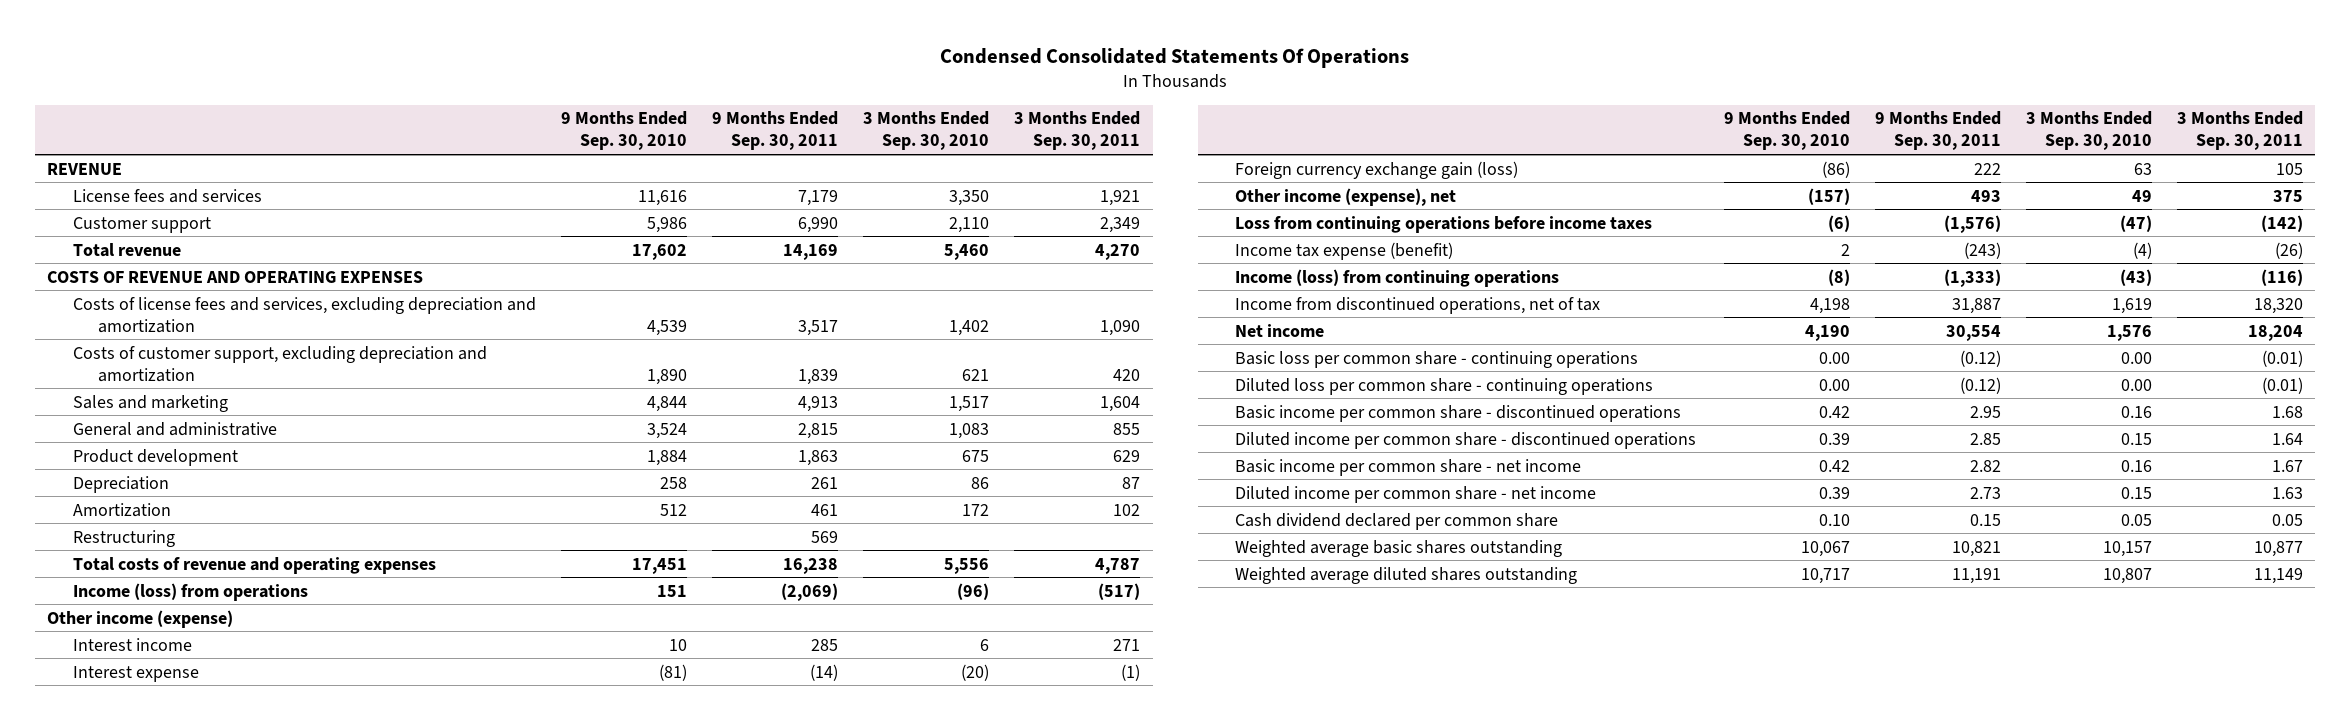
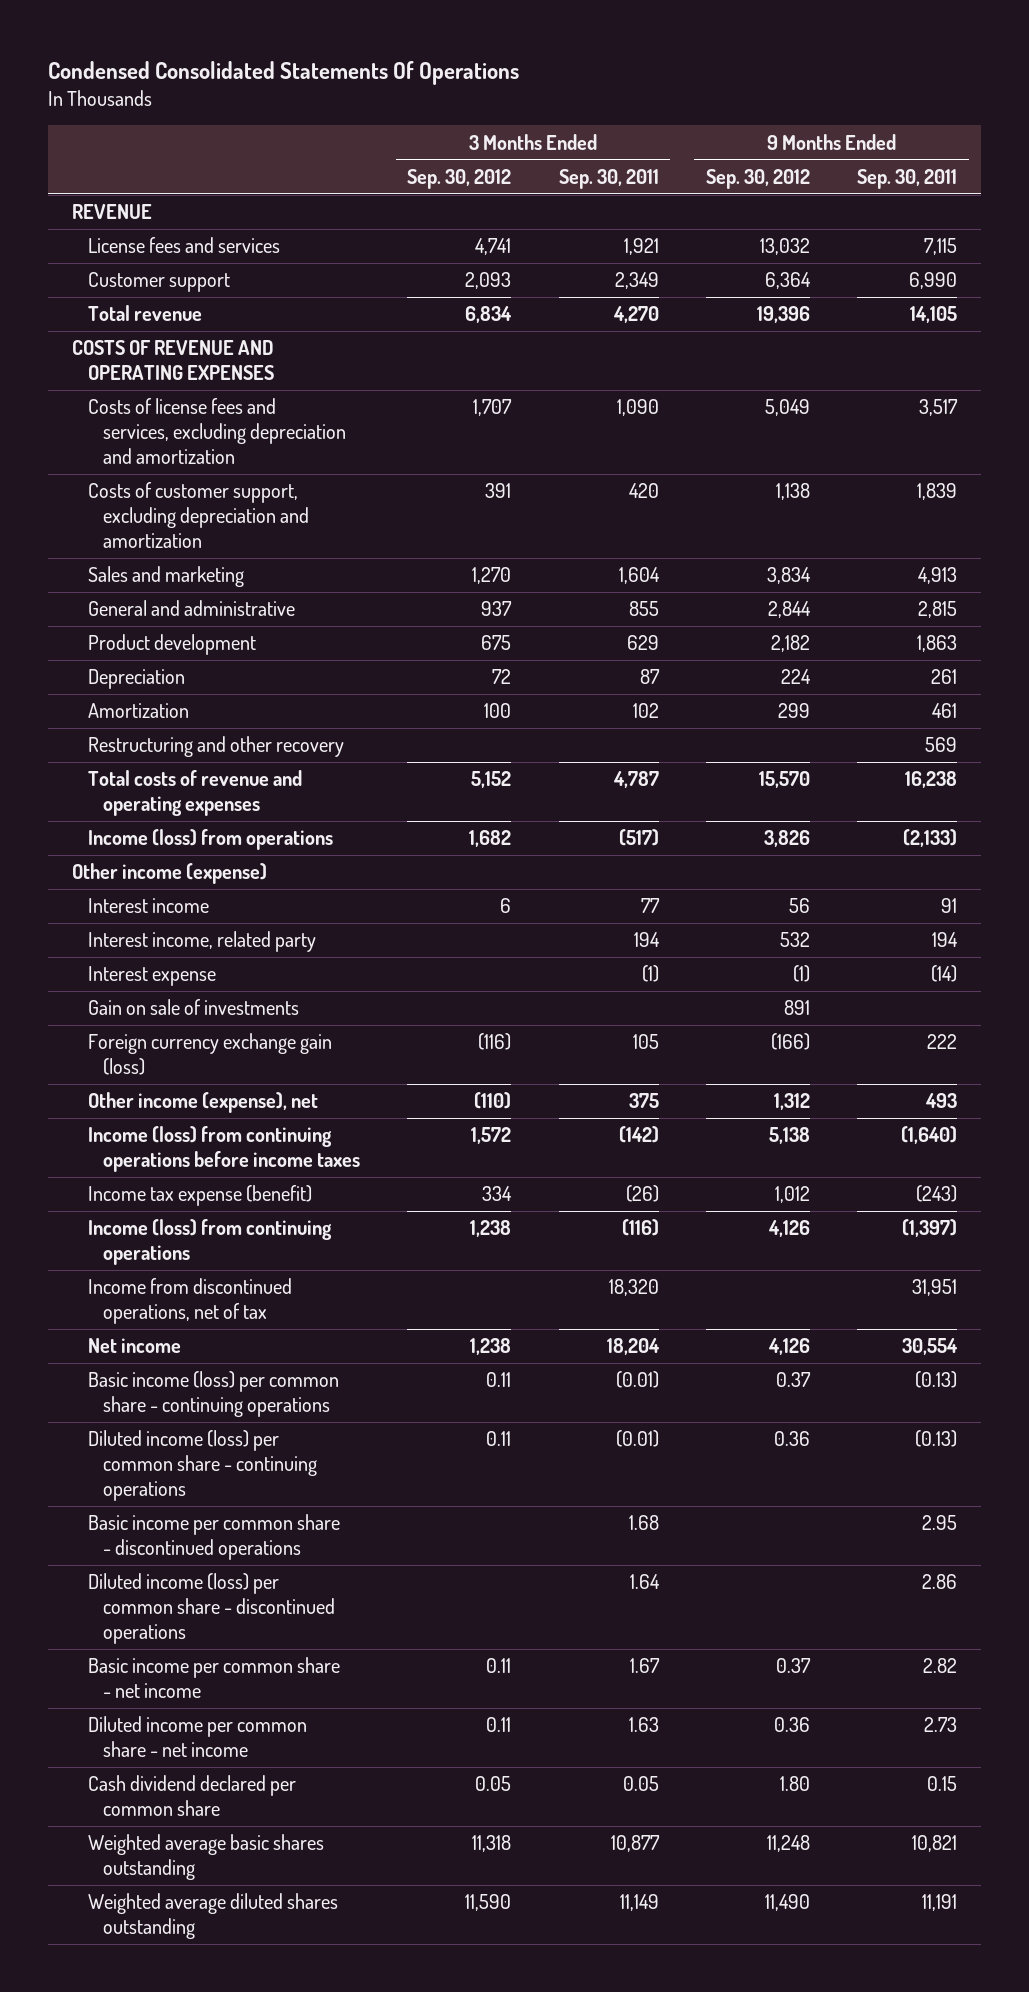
- | 9 Months Ended Sep. 30, 2010 | 9 Months Ended Sep. 30, 2011 | 3 Months Ended Sep. 30, 2010 | 3 Months Ended Sep. 30, 2011
+ | 3 Months Ended Sep. 30, 2012 | 3 Months Ended Sep. 30, 2011 | 9 Months Ended Sep. 30, 2012 | 9 Months Ended Sep. 30, 2011
- License fees and services | 11,616 | 7,179 | 3,350 | 1,921
+ License fees and services | 4,741 | 1,921 | 13,032 | 7,115
- Total revenue | 17,602 | 14,169 | 5,460 | 4,270
+ Total revenue | 6,834 | 4,270 | 19,396 | 14,105
- Restructuring | | 569 | |
+ Restructuring and other recovery | | | | 569
- Income (loss) from operations | 151 | (2,069) | (96) | (517)
+ Income (loss) from operations | 1,682 | (517) | 3,826 | (2,133)
- Interest income | 10 | 285 | 6 | 271
+ Interest income | 6 | 77 | 56 | 91
+ Interest income, related party | | 194 | 532 | 194
+ Gain on sale of investments | | | 891 |
- Loss from continuing operations before income taxes | (6) | (1,576) | (47) | (142)
+ Income (loss) from continuing operations before income taxes | 1,572 | (142) | 5,138 | (1,640)
- Income (loss) from continuing operations | (8) | (1,333) | (43) | (116)
- Income from discontinued operations, net of tax | 4,198 | 31,887 | 1,619 | 18,320
+ Income (loss) from continuing operations | 1,238 | (116) | 4,126 | (1,397)
+ Income from discontinued operations, net of tax | | 18,320 | | 31,951
- Basic loss per common share - continuing operations | 0.00 | (0.12) | 0.00 | (0.01)
- Diluted loss per common share - continuing operations | 0.00 | (0.12) | 0.00 | (0.01)
+ Basic income (loss) per common share - continuing operations | 0.11 | (0.01) | 0.37 | (0.13)
+ Diluted income (loss) per common share - continuing operations | 0.11 | (0.01) | 0.36 | (0.13)
- Diluted income per common share - discontinued operations | 0.39 | 2.85 | 0.15 | 1.64
+ Diluted income (loss) per common share - discontinued operations | | 1.64 | | 2.86

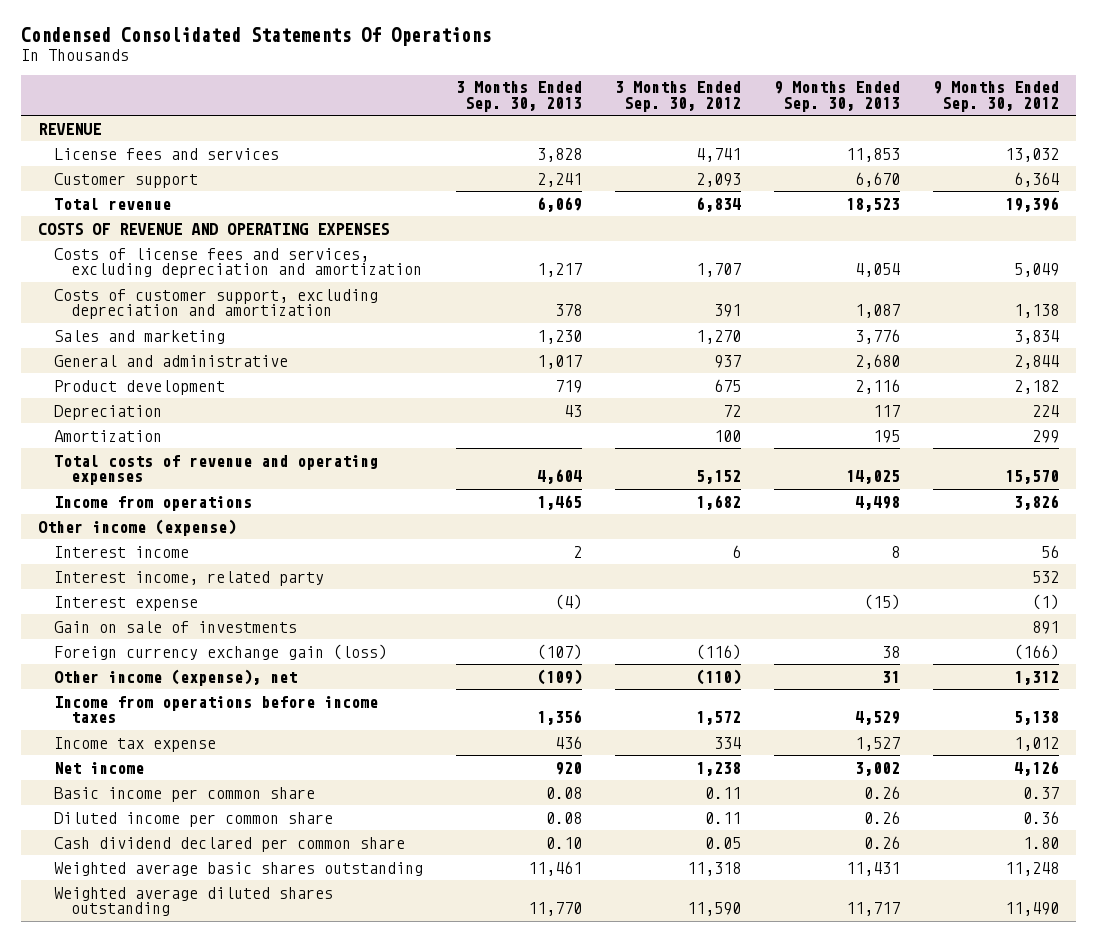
- | 3 Months Ended Sep. 30, 2012 | 3 Months Ended Sep. 30, 2011 | 9 Months Ended Sep. 30, 2012 | 9 Months Ended Sep. 30, 2011
+ | 3 Months Ended Sep. 30, 2013 | 3 Months Ended Sep. 30, 2012 | 9 Months Ended Sep. 30, 2013 | 9 Months Ended Sep. 30, 2012
- Restructuring and other recovery | | | | 569
- Income (loss) from operations | 1,682 | (517) | 3,826 | (2,133)
+ Income from operations | 1,465 | 1,682 | 4,498 | 3,826
- Income (loss) from continuing operations before income taxes | 1,572 | (142) | 5,138 | (1,640)
- Income tax expense (benefit) | 334 | (26) | 1,012 | (243)
- Income (loss) from continuing operations | 1,238 | (116) | 4,126 | (1,397)
- Income from discontinued operations, net of tax | | 18,320 | | 31,951
+ Income from operations before income taxes | 1,356 | 1,572 | 4,529 | 5,138
+ Income tax expense | 436 | 334 | 1,527 | 1,012
- Basic income (loss) per common share - continuing operations | 0.11 | (0.01) | 0.37 | (0.13)
- Diluted income (loss) per common share - continuing operations | 0.11 | (0.01) | 0.36 | (0.13)
- Basic income per common share - discontinued operations | | 1.68 | | 2.95
- Diluted income (loss) per common share - discontinued operations | | 1.64 | | 2.86
- Basic income per common share - net income | 0.11 | 1.67 | 0.37 | 2.82
- Diluted income per common share - net income | 0.11 | 1.63 | 0.36 | 2.73
+ Basic income per common share | 0.08 | 0.11 | 0.26 | 0.37
+ Diluted income per common share | 0.08 | 0.11 | 0.26 | 0.36

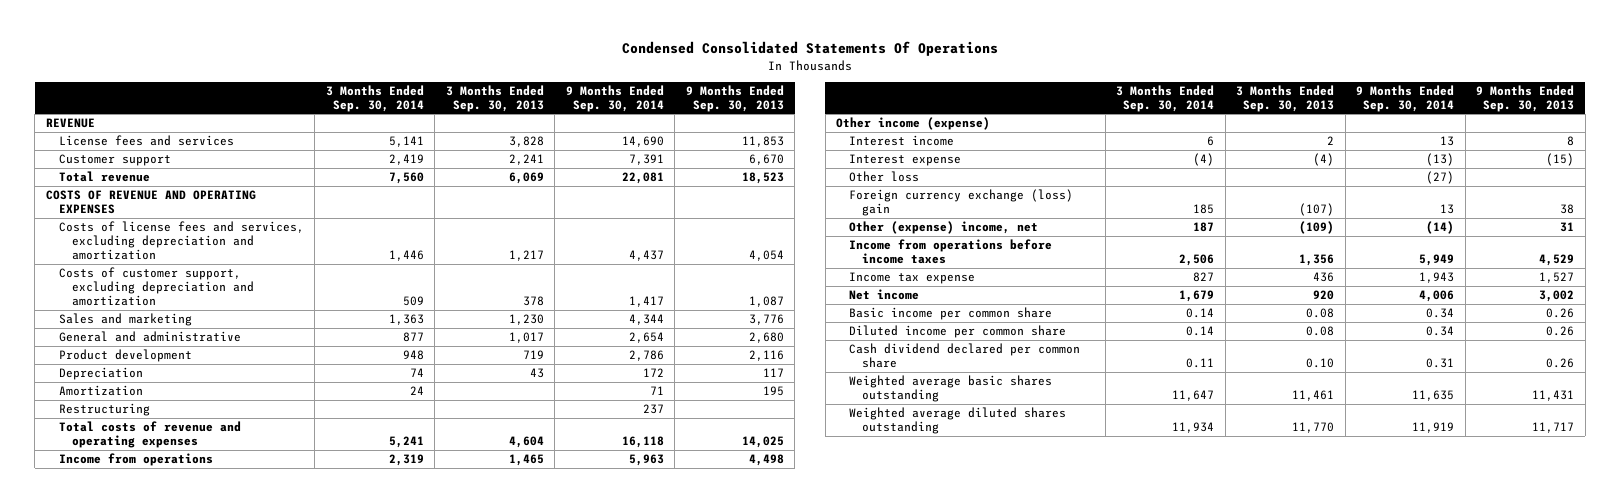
- | 3 Months Ended Sep. 30, 2013 | 3 Months Ended Sep. 30, 2012 | 9 Months Ended Sep. 30, 2013 | 9 Months Ended Sep. 30, 2012
+ | 3 Months Ended Sep. 30, 2014 | 3 Months Ended Sep. 30, 2013 | 9 Months Ended Sep. 30, 2014 | 9 Months Ended Sep. 30, 2013
+ Restructuring | | | 237 |
- Interest income, related party | | | | 532
- Gain on sale of investments | | | | 891
- Foreign currency exchange gain (loss) | (107) | (116) | 38 | (166)
- Other income (expense), net | (109) | (110) | 31 | 1,312
+ Other loss | | | (27) |
+ Foreign currency exchange (loss) gain | 185 | (107) | 13 | 38
+ Other (expense) income, net | 187 | (109) | (14) | 31

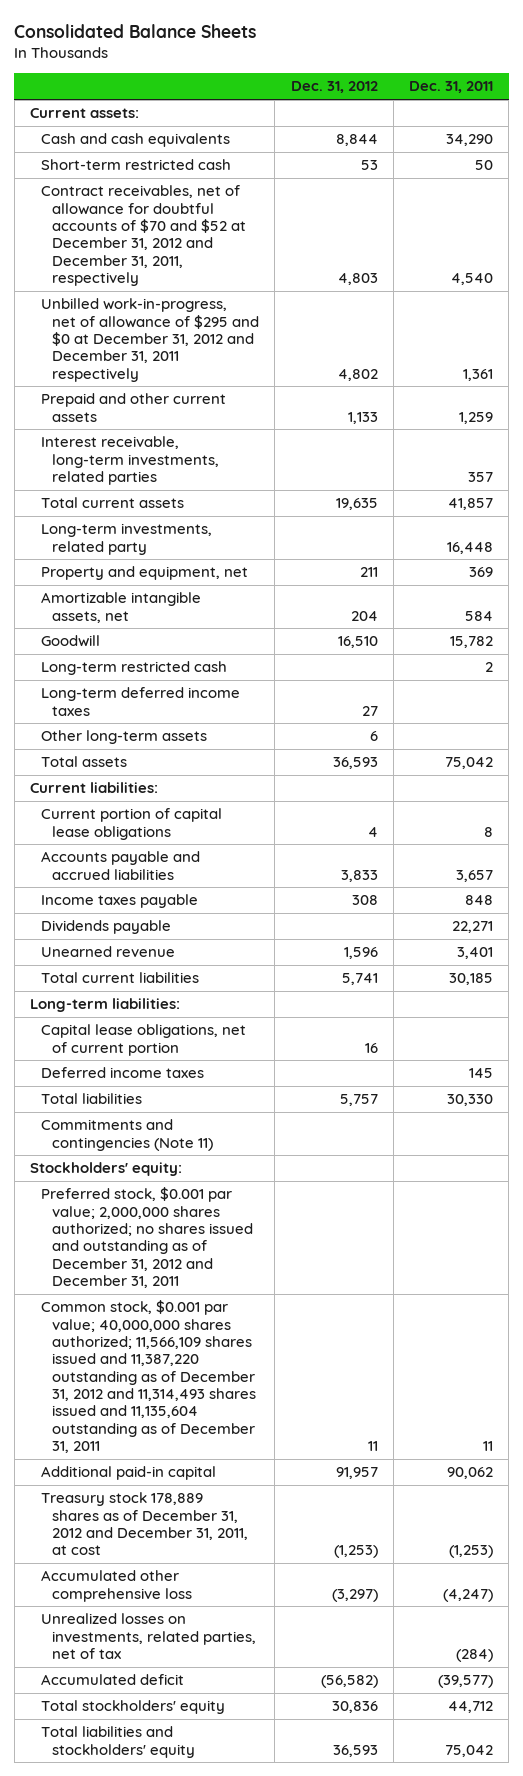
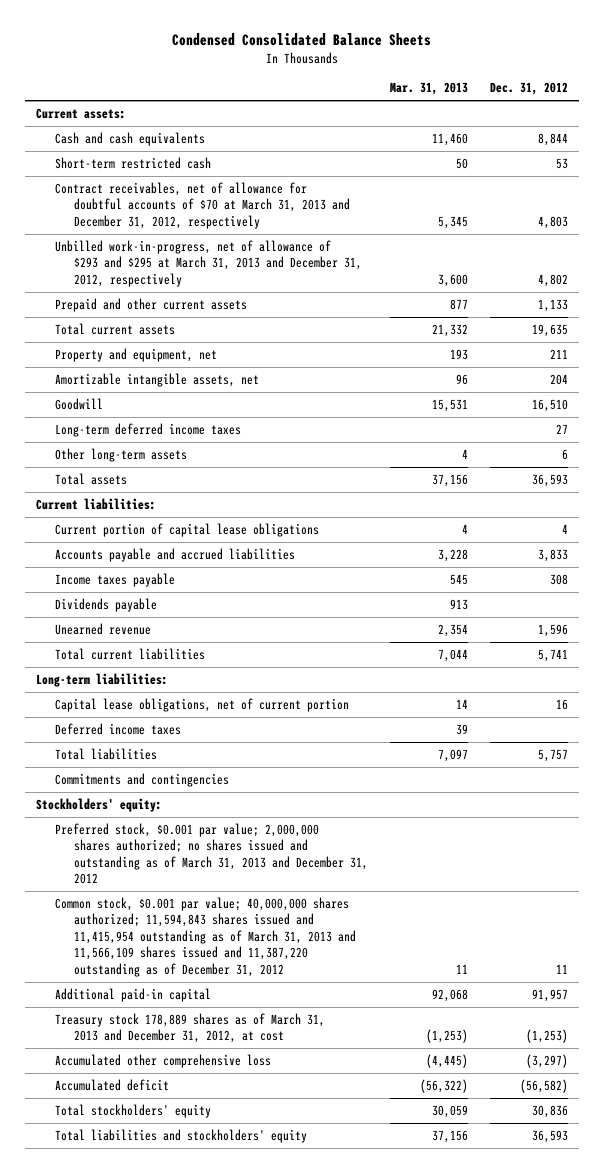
- Consolidated Balance Sheets
+ Condensed Consolidated Balance Sheets
- | Dec. 31, 2012 | Dec. 31, 2011
+ | Mar. 31, 2013 | Dec. 31, 2012
- Contract receivables, net of allowance for doubtful accounts of $70 and $52 at December 31, 2012 and December 31, 2011, respectively | 4,803 | 4,540
- Unbilled work-in-progress, net of allowance of $295 and $0 at December 31, 2012 and December 31, 2011 respectively | 4,802 | 1,361
+ Contract receivables, net of allowance for doubtful accounts of $70 at March 31, 2013 and December 31, 2012, respectively | 5,345 | 4,803
+ Unbilled work-in-progress, net of allowance of $293 and $295 at March 31, 2013 and December 31, 2012, respectively | 3,600 | 4,802
- Interest receivable, long-term investments, related parties | | 357
- Long-term investments, related party | | 16,448
- Long-term restricted cash | | 2
- Commitments and contingencies (Note 11)
+ Commitments and contingencies
- Preferred stock, $0.001 par value; 2,000,000 shares authorized; no shares issued and outstanding as of December 31, 2012 and December 31, 2011
- Common stock, $0.001 par value; 40,000,000 shares authorized; 11,566,109 shares issued and 11,387,220 outstanding as of December 31, 2012 and 11,314,493 shares issued and 11,135,604 outstanding as of December 31, 2011 | 11 | 11
+ Preferred stock, $0.001 par value; 2,000,000 shares authorized; no shares issued and outstanding as of March 31, 2013 and December 31, 2012
+ Common stock, $0.001 par value; 40,000,000 shares authorized; 11,594,843 shares issued and 11,415,954 outstanding as of March 31, 2013 and 11,566,109 shares issued and 11,387,220 outstanding as of December 31, 2012 | 11 | 11
- Treasury stock 178,889 shares as of December 31, 2012 and December 31, 2011, at cost | (1,253) | (1,253)
+ Treasury stock 178,889 shares as of March 31, 2013 and December 31, 2012, at cost | (1,253) | (1,253)
- Unrealized losses on investments, related parties, net of tax | | (284)

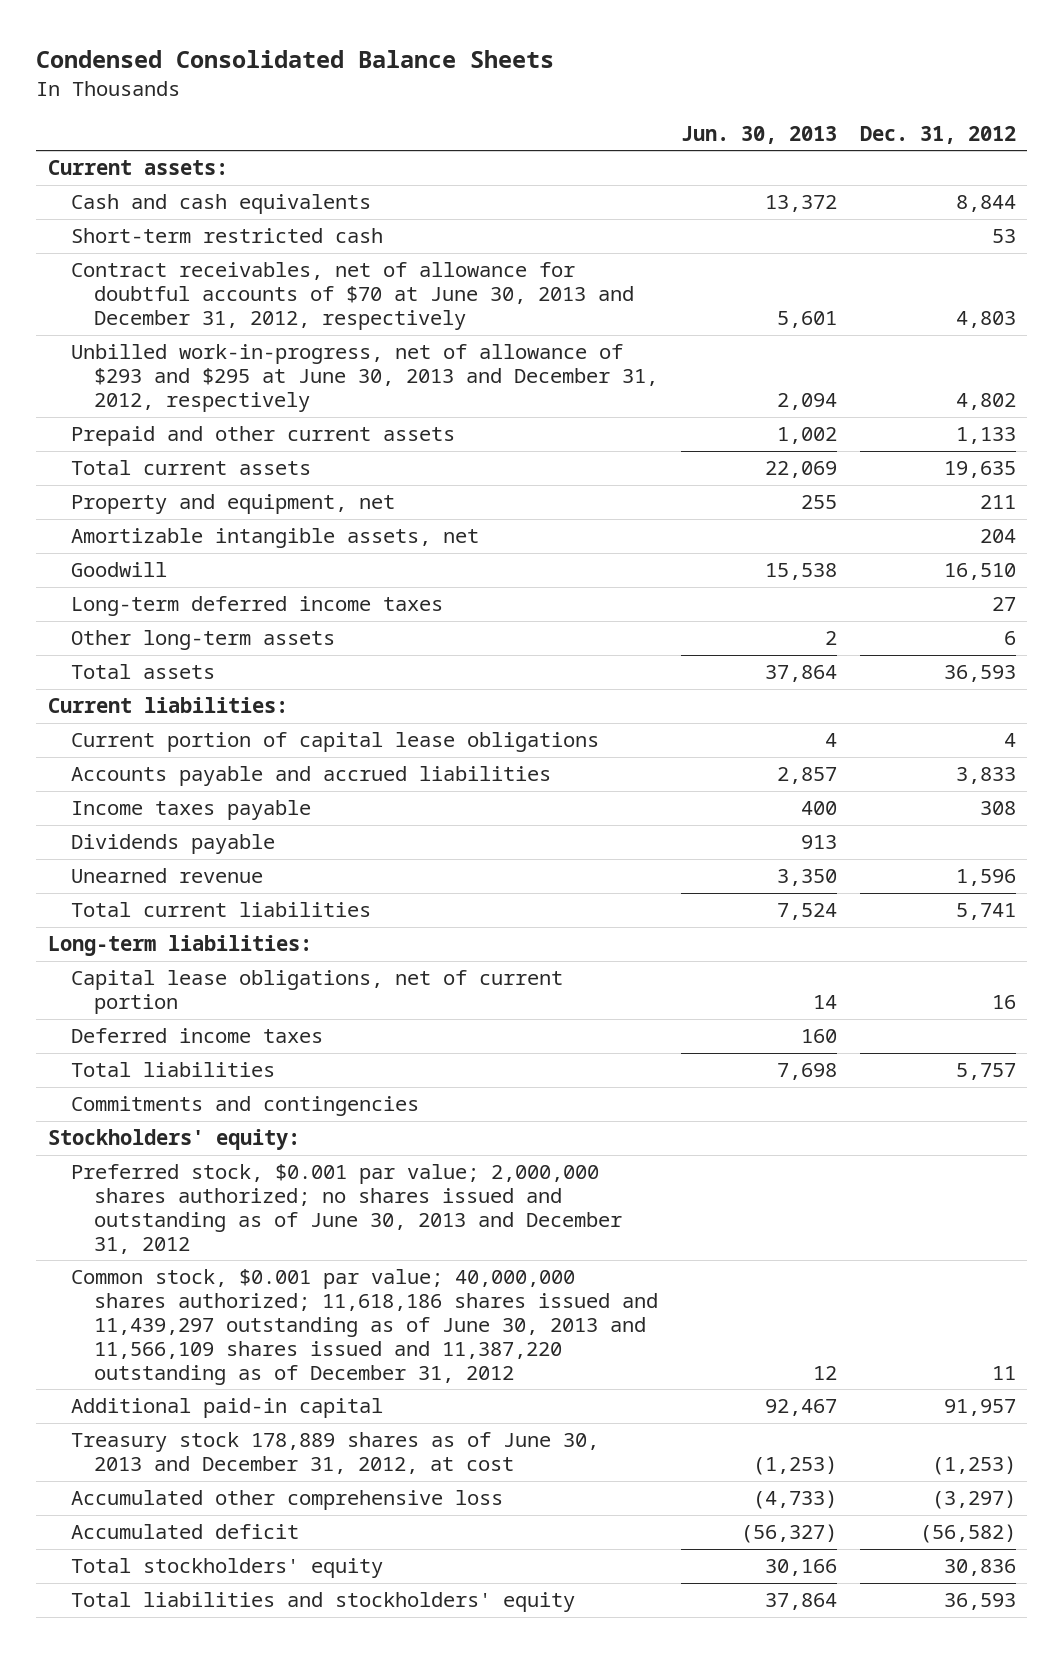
- | Mar. 31, 2013 | Dec. 31, 2012
+ | Jun. 30, 2013 | Dec. 31, 2012
- Contract receivables, net of allowance for doubtful accounts of $70 at March 31, 2013 and December 31, 2012, respectively | 5,345 | 4,803
- Unbilled work-in-progress, net of allowance of $293 and $295 at March 31, 2013 and December 31, 2012, respectively | 3,600 | 4,802
+ Contract receivables, net of allowance for doubtful accounts of $70 at June 30, 2013 and December 31, 2012, respectively | 5,601 | 4,803
+ Unbilled work-in-progress, net of allowance of $293 and $295 at June 30, 2013 and December 31, 2012, respectively | 2,094 | 4,802
- Preferred stock, $0.001 par value; 2,000,000 shares authorized; no shares issued and outstanding as of March 31, 2013 and December 31, 2012
- Common stock, $0.001 par value; 40,000,000 shares authorized; 11,594,843 shares issued and 11,415,954 outstanding as of March 31, 2013 and 11,566,109 shares issued and 11,387,220 outstanding as of December 31, 2012 | 11 | 11
+ Preferred stock, $0.001 par value; 2,000,000 shares authorized; no shares issued and outstanding as of June 30, 2013 and December 31, 2012
+ Common stock, $0.001 par value; 40,000,000 shares authorized; 11,618,186 shares issued and 11,439,297 outstanding as of June 30, 2013 and 11,566,109 shares issued and 11,387,220 outstanding as of December 31, 2012 | 12 | 11
- Treasury stock 178,889 shares as of March 31, 2013 and December 31, 2012, at cost | (1,253) | (1,253)
+ Treasury stock 178,889 shares as of June 30, 2013 and December 31, 2012, at cost | (1,253) | (1,253)

